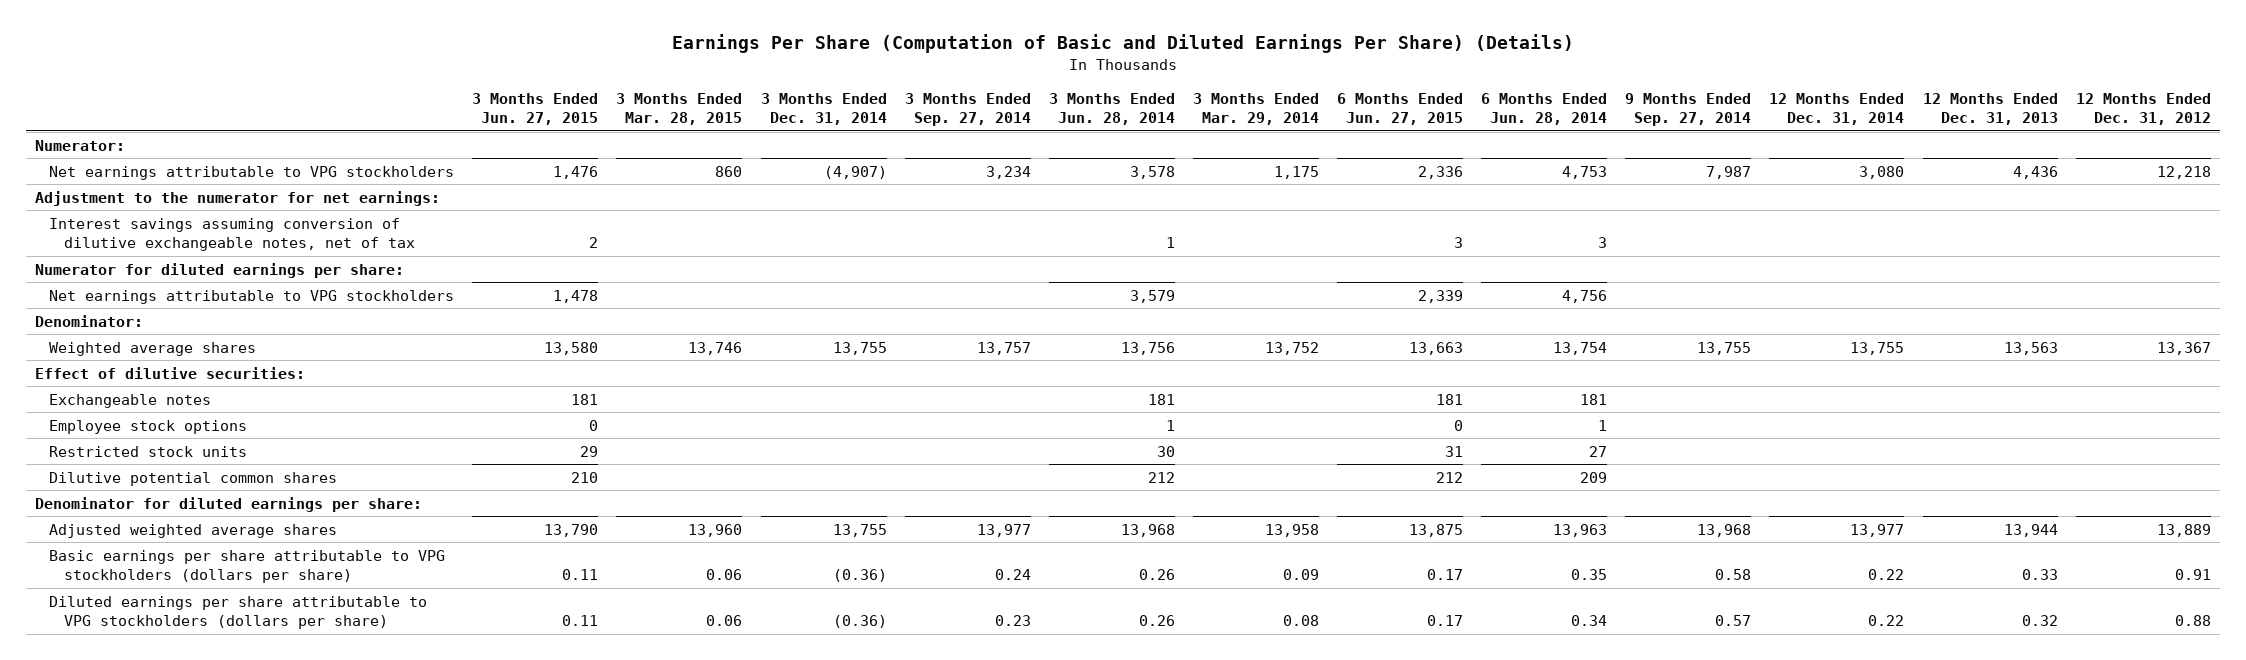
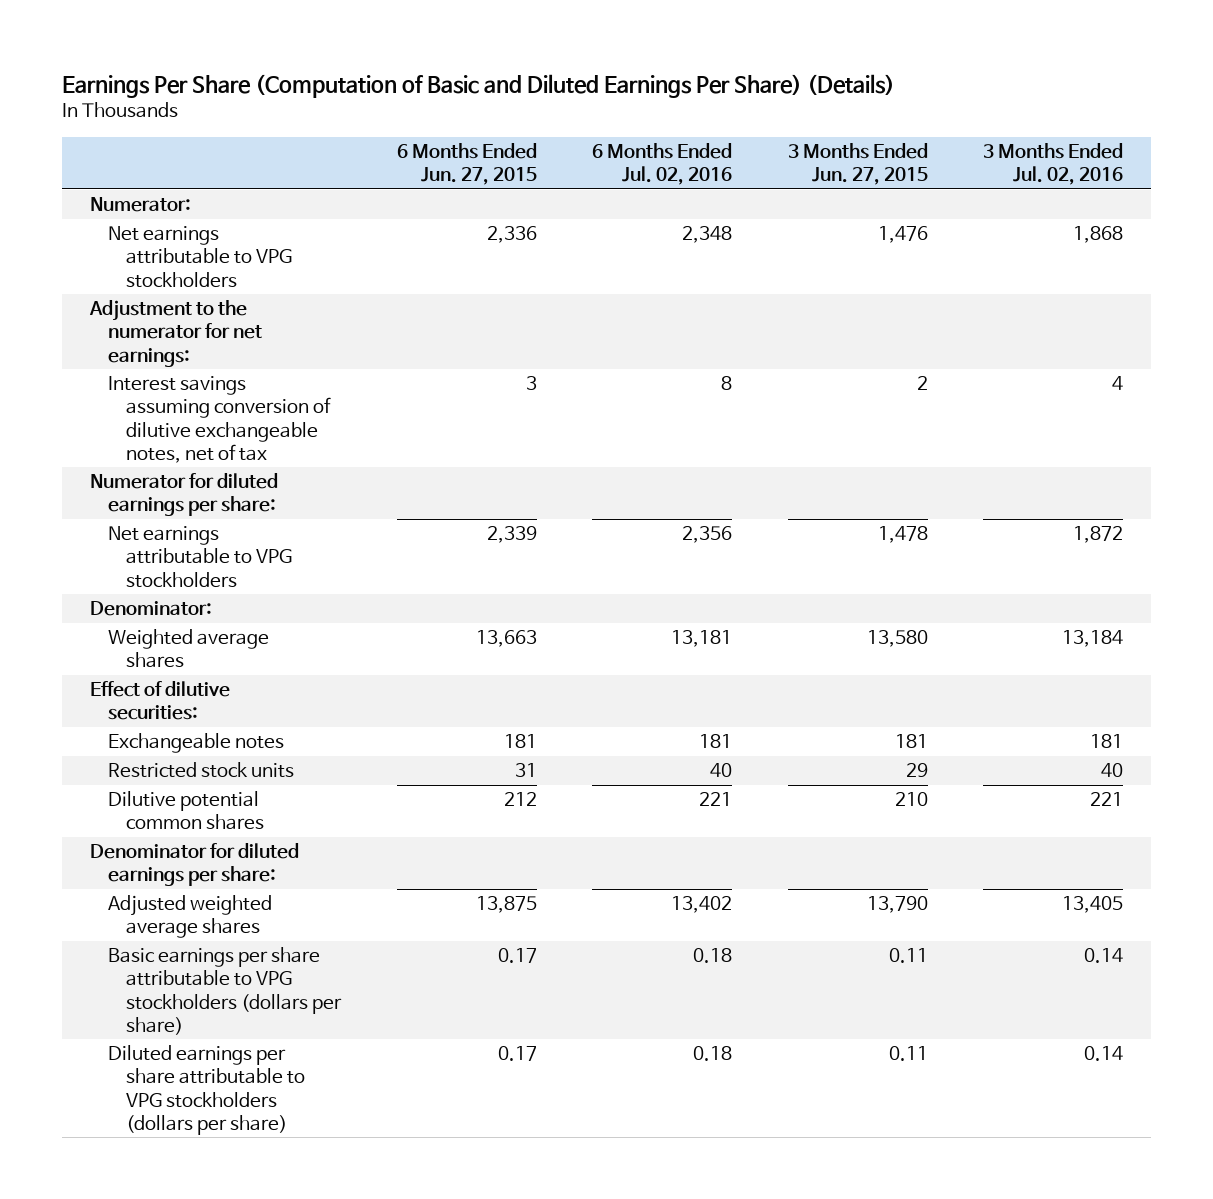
- | 3 Months Ended Jun. 27, 2015 | 3 Months Ended Mar. 28, 2015 | 3 Months Ended Dec. 31, 2014 | 3 Months Ended Sep. 27, 2014 | 3 Months Ended Jun. 28, 2014 | 3 Months Ended Mar. 29, 2014 | 6 Months Ended Jun. 27, 2015 | 6 Months Ended Jun. 28, 2014 | 9 Months Ended Sep. 27, 2014 | 12 Months Ended Dec. 31, 2014 | 12 Months Ended Dec. 31, 2013 | 12 Months Ended Dec. 31, 2012
+ | 6 Months Ended Jun. 27, 2015 | 6 Months Ended Jul. 02, 2016 | 3 Months Ended Jun. 27, 2015 | 3 Months Ended Jul. 02, 2016
- Employee stock options | 0 | | | | 1 | | 0 | 1 | | | |

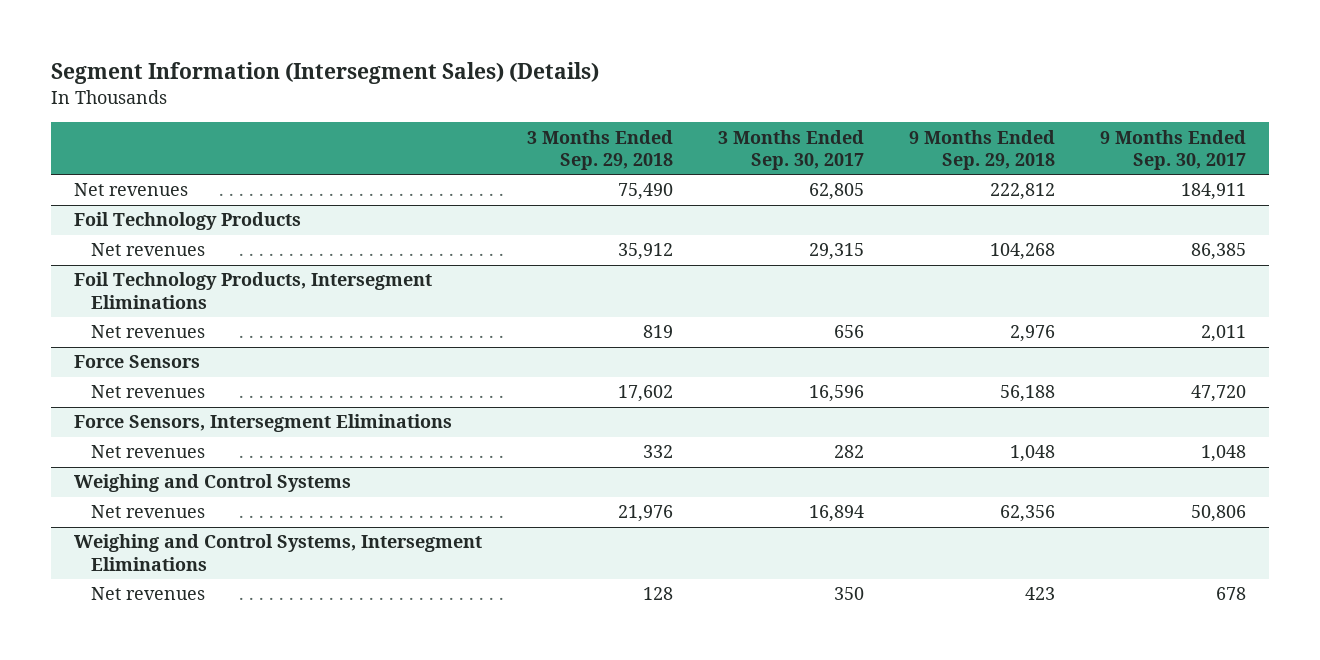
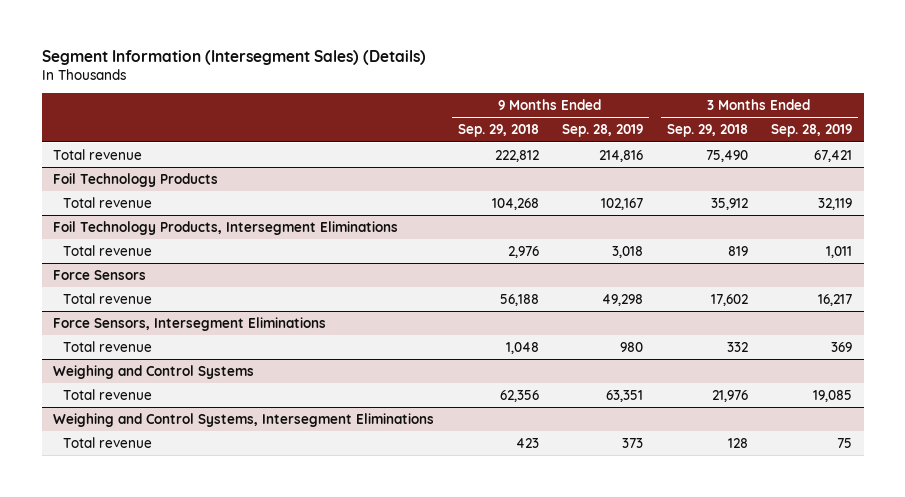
- | 3 Months Ended Sep. 29, 2018 | 3 Months Ended Sep. 30, 2017 | 9 Months Ended Sep. 29, 2018 | 9 Months Ended Sep. 30, 2017
+ | 9 Months Ended Sep. 29, 2018 | 9 Months Ended Sep. 28, 2019 | 3 Months Ended Sep. 29, 2018 | 3 Months Ended Sep. 28, 2019
- Net revenues | 75,490 | 62,805 | 222,812 | 184,911
+ Total revenue | 222,812 | 214,816 | 75,490 | 67,421
@ Foil Technology Products
- Net revenues | 35,912 | 29,315 | 104,268 | 86,385
+ Total revenue | 104,268 | 102,167 | 35,912 | 32,119
@ Foil Technology Products, Intersegment Eliminations
- Net revenues | 819 | 656 | 2,976 | 2,011
+ Total revenue | 2,976 | 3,018 | 819 | 1,011
@ Force Sensors
- Net revenues | 17,602 | 16,596 | 56,188 | 47,720
+ Total revenue | 56,188 | 49,298 | 17,602 | 16,217
@ Force Sensors, Intersegment Eliminations
- Net revenues | 332 | 282 | 1,048 | 1,048
+ Total revenue | 1,048 | 980 | 332 | 369
@ Weighing and Control Systems
- Net revenues | 21,976 | 16,894 | 62,356 | 50,806
+ Total revenue | 62,356 | 63,351 | 21,976 | 19,085
@ Weighing and Control Systems, Intersegment Eliminations
- Net revenues | 128 | 350 | 423 | 678
+ Total revenue | 423 | 373 | 128 | 75

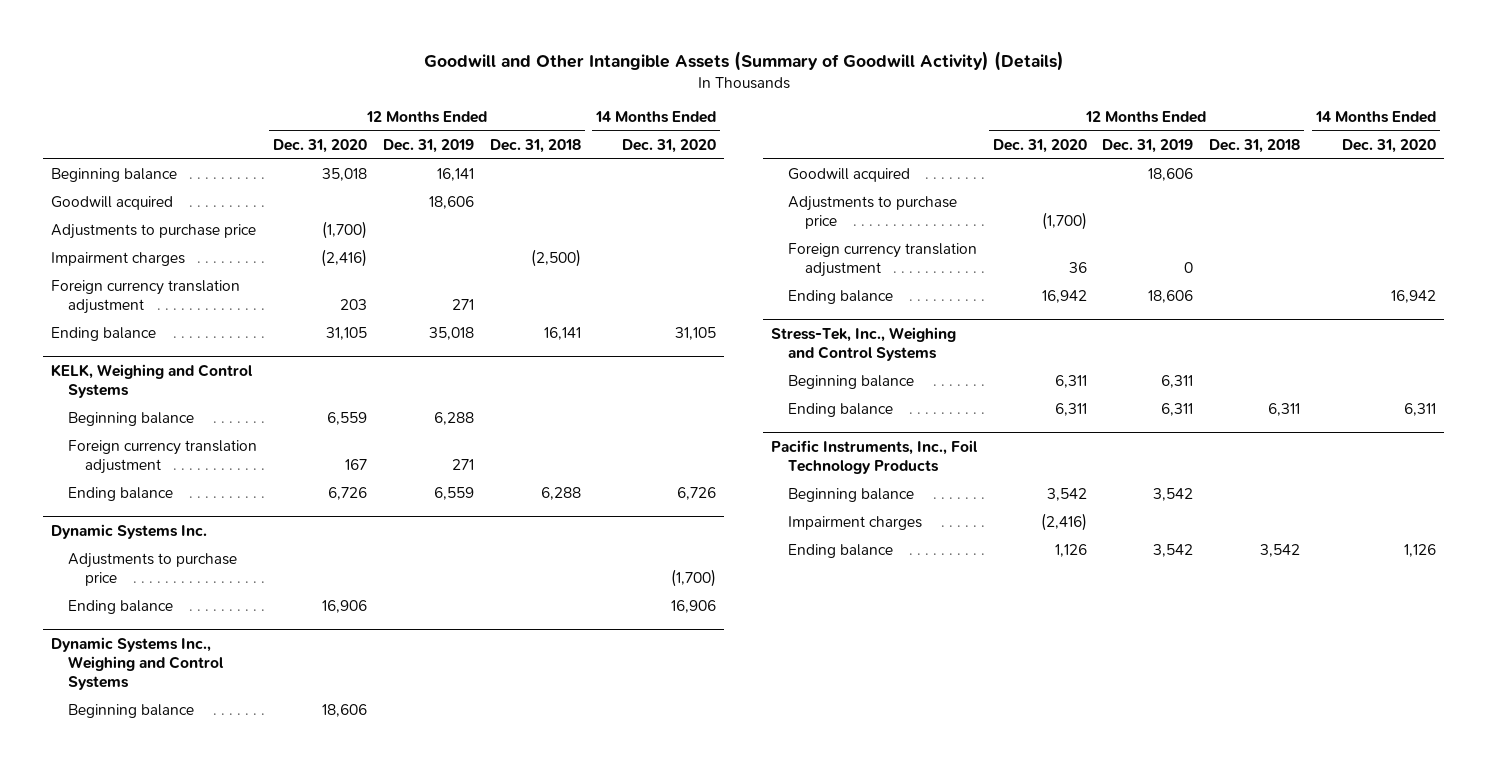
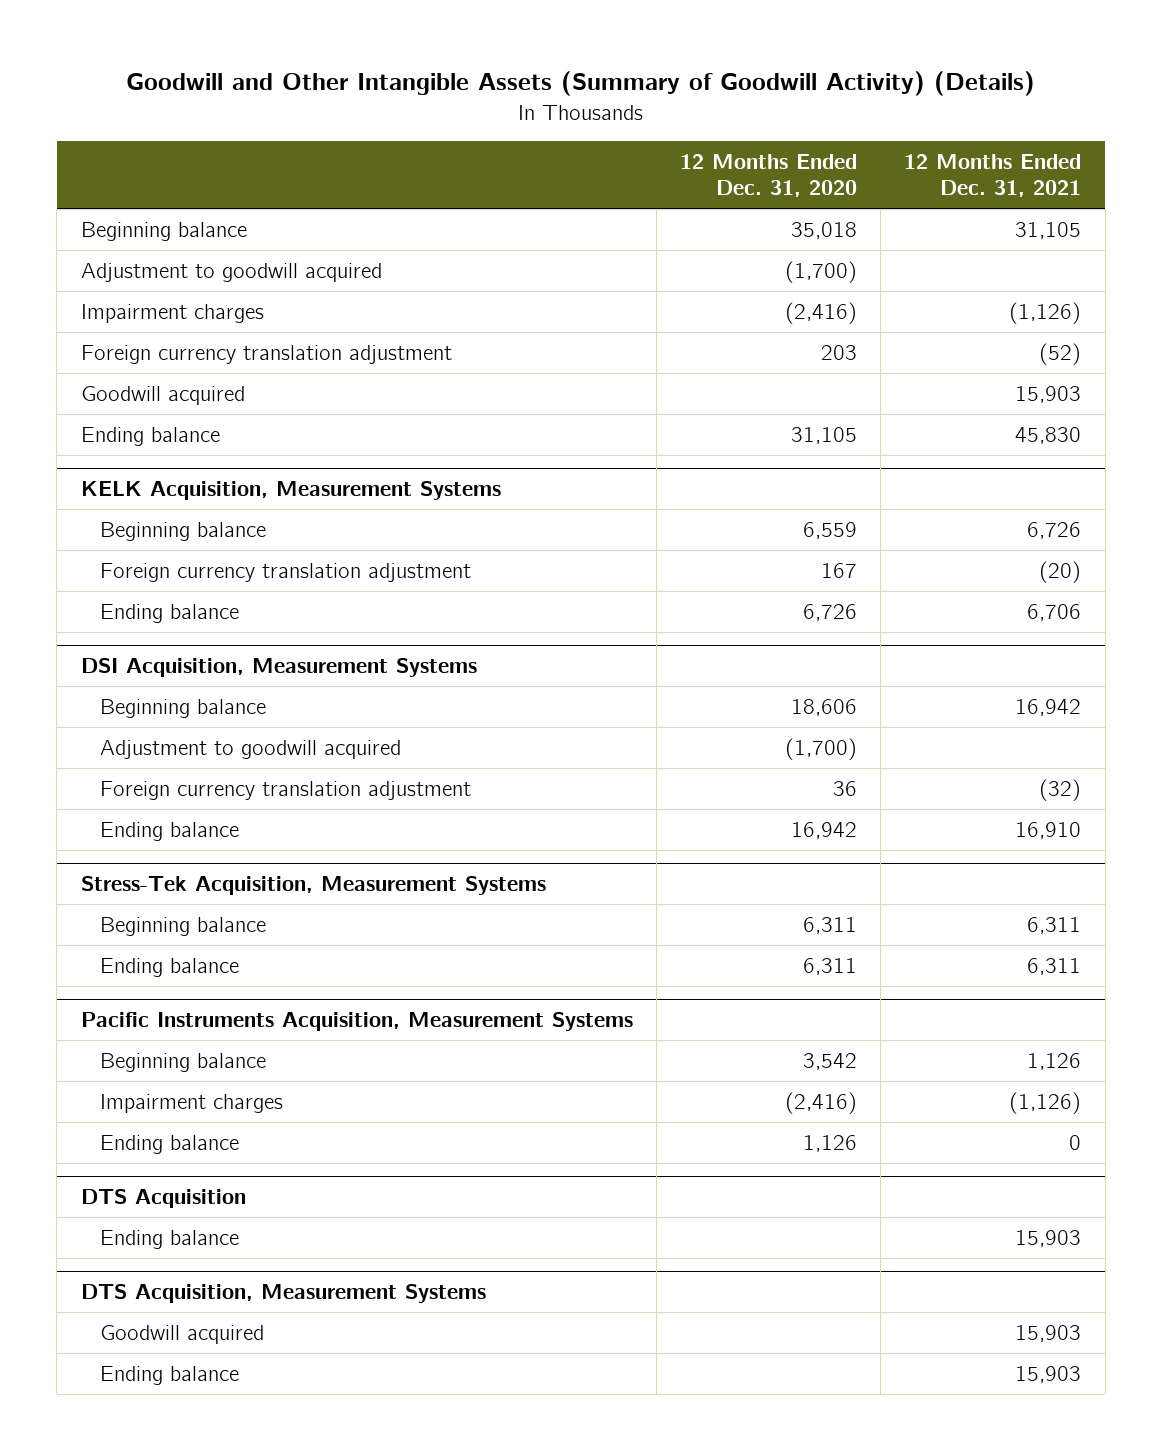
- | 12 Months Ended Dec. 31, 2020 | 12 Months Ended Dec. 31, 2019 | 12 Months Ended Dec. 31, 2018 | 14 Months Ended Dec. 31, 2020
+ | 12 Months Ended Dec. 31, 2020 | 12 Months Ended Dec. 31, 2021
- Adjustments to purchase price | (1,700) | | |
+ Adjustment to goodwill acquired | (1,700) |
moved down: Goodwill acquired | | 15,903
- KELK, Weighing and Control Systems
+ KELK Acquisition, Measurement Systems
- Dynamic Systems Inc.
- Adjustments to purchase price | | | | (1,700)
- Ending balance | 16,906 | | | 16,906
- Dynamic Systems Inc., Weighing and Control Systems
+ DSI Acquisition, Measurement Systems
- Goodwill acquired | | 18,606 | |
- Adjustments to purchase price | (1,700) | | |
+ Adjustment to goodwill acquired | (1,700) |
- Stress-Tek, Inc., Weighing and Control Systems
+ Stress-Tek Acquisition, Measurement Systems
- Pacific Instruments, Inc., Foil Technology Products
+ Pacific Instruments Acquisition, Measurement Systems
+ DTS Acquisition
+ Ending balance | | 15,903
+ DTS Acquisition, Measurement Systems
+ Goodwill acquired | | 15,903
+ Ending balance | | 15,903

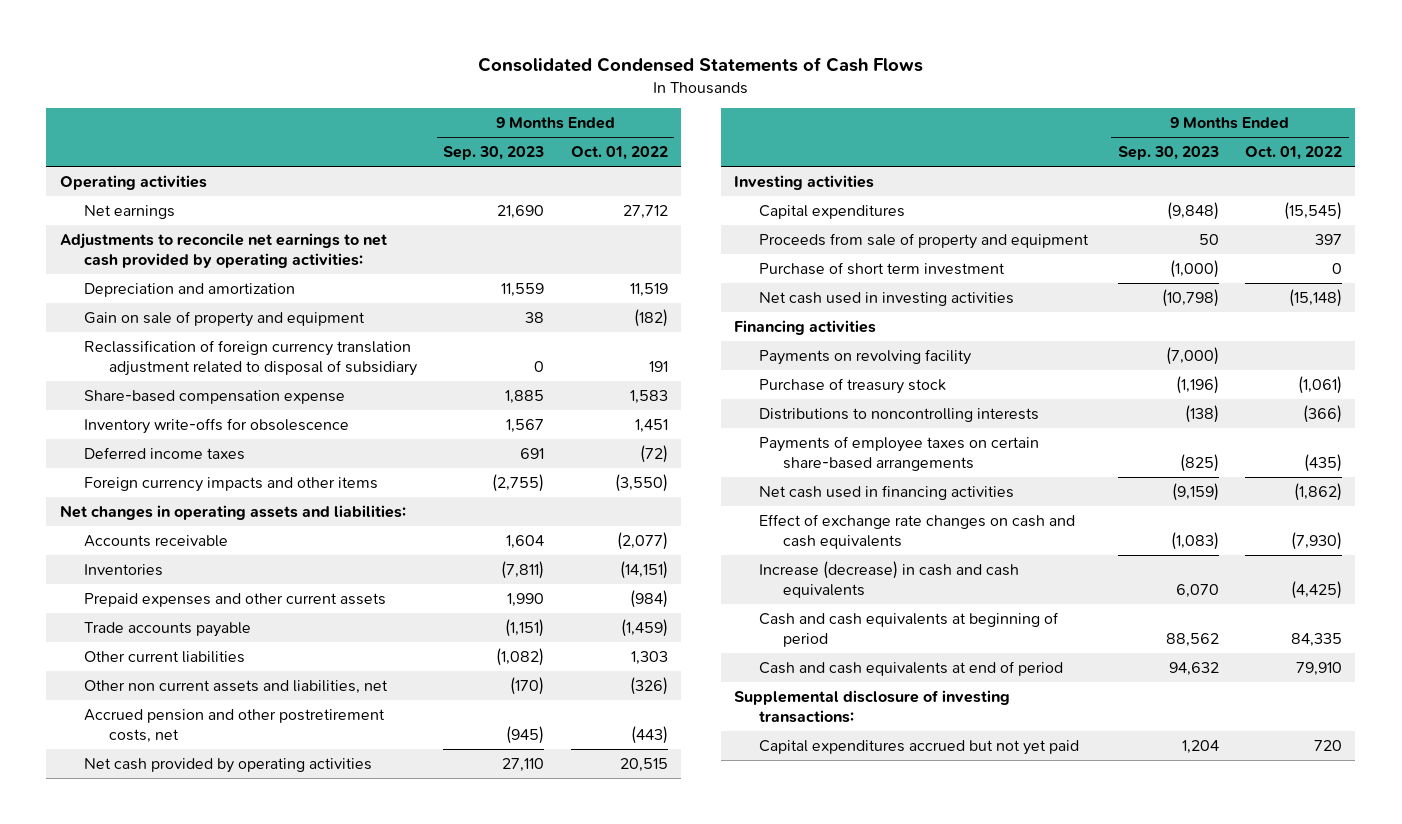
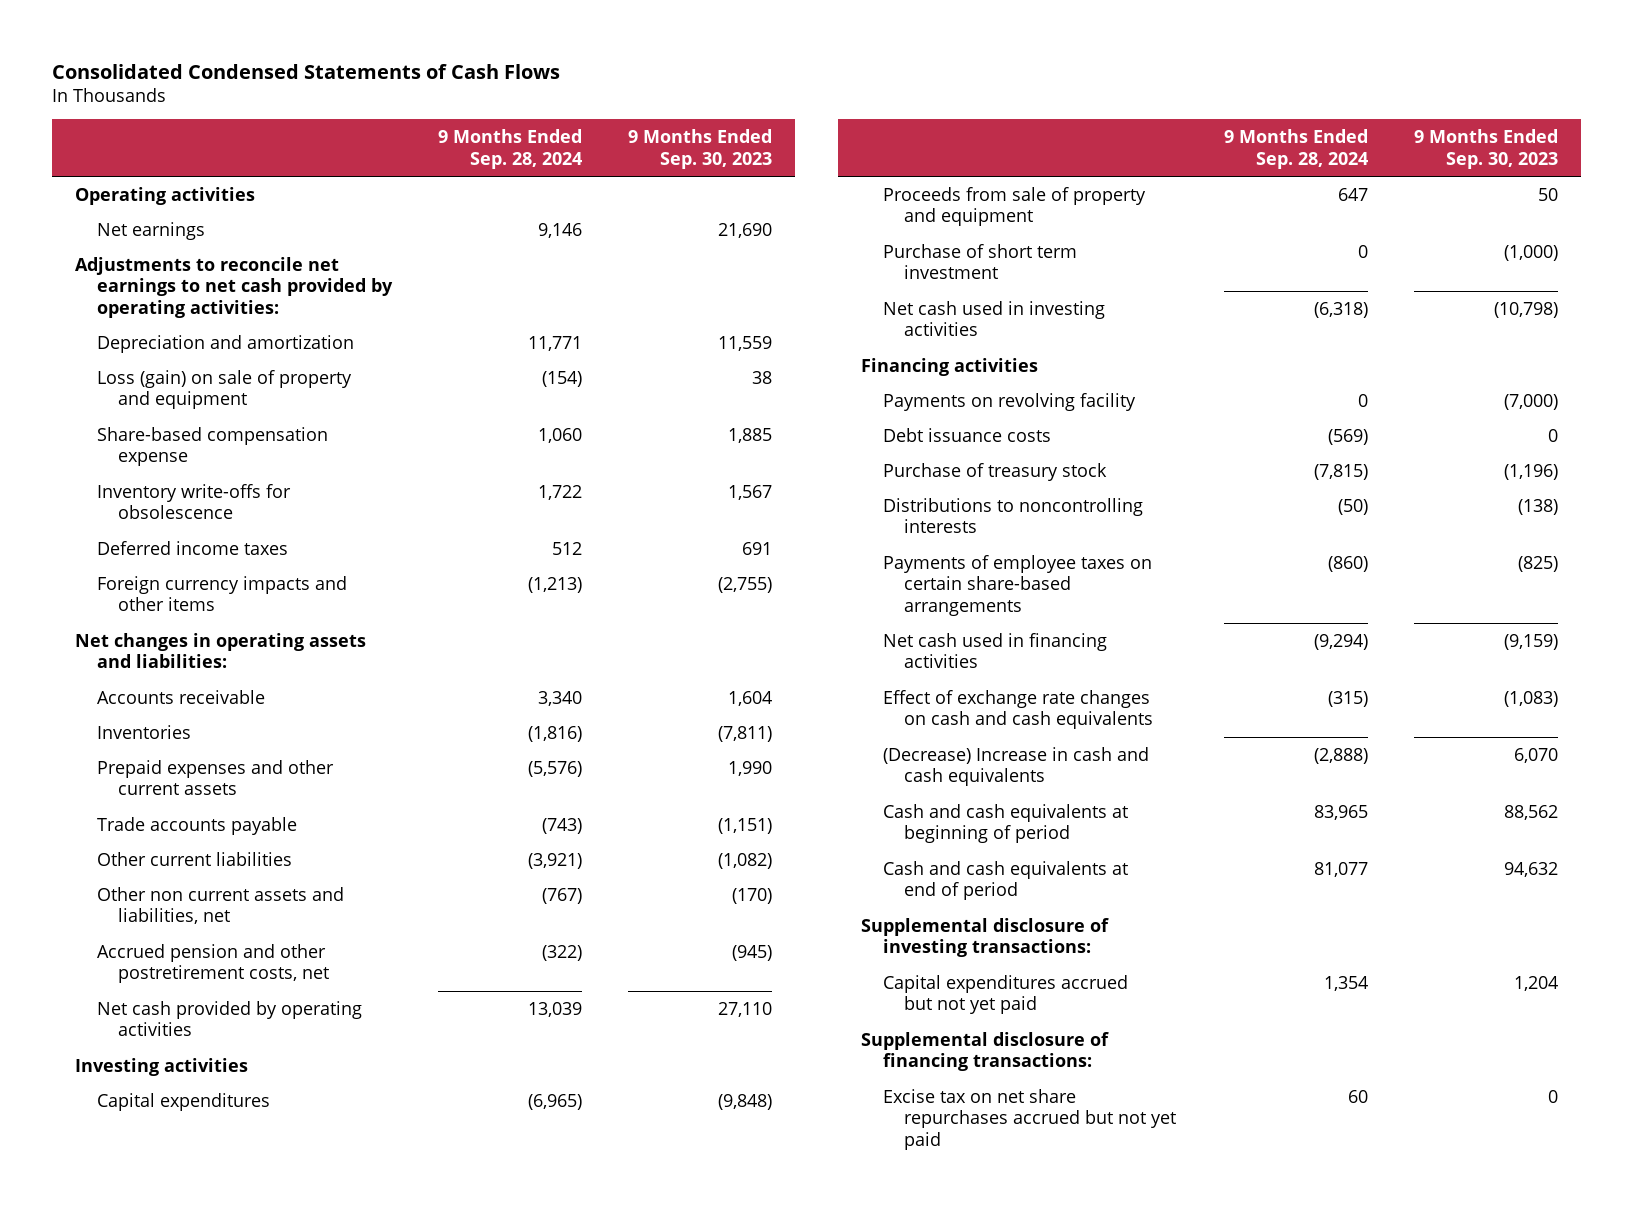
- | 9 Months Ended Sep. 30, 2023 | 9 Months Ended Oct. 01, 2022
+ | 9 Months Ended Sep. 28, 2024 | 9 Months Ended Sep. 30, 2023
- Gain on sale of property and equipment | 38 | (182)
- Reclassification of foreign currency translation adjustment related to disposal of subsidiary | 0 | 191
+ Loss (gain) on sale of property and equipment | (154) | 38
+ Debt issuance costs | (569) | 0
- Increase (decrease) in cash and cash equivalents | 6,070 | (4,425)
+ (Decrease) Increase in cash and cash equivalents | (2,888) | 6,070
+ Supplemental disclosure of financing transactions:
+ Excise tax on net share repurchases accrued but not yet paid | 60 | 0

